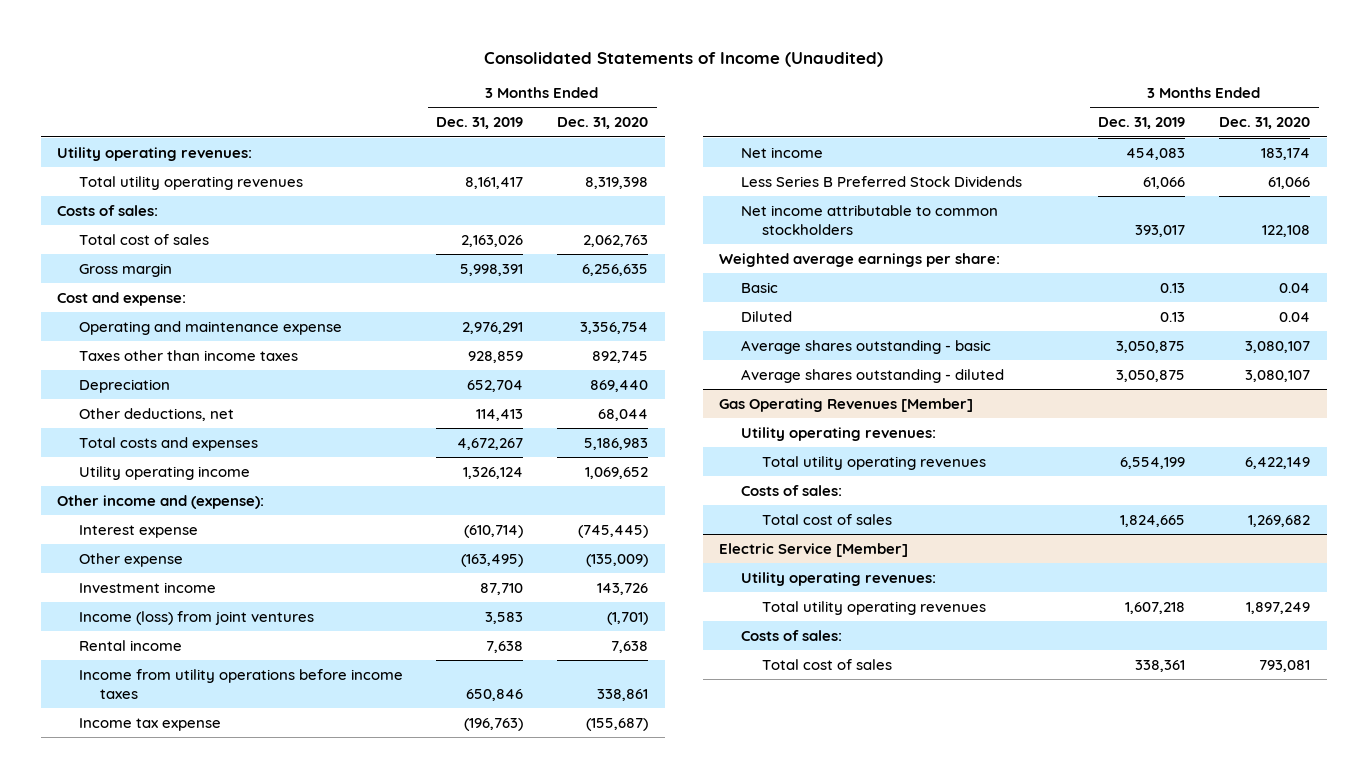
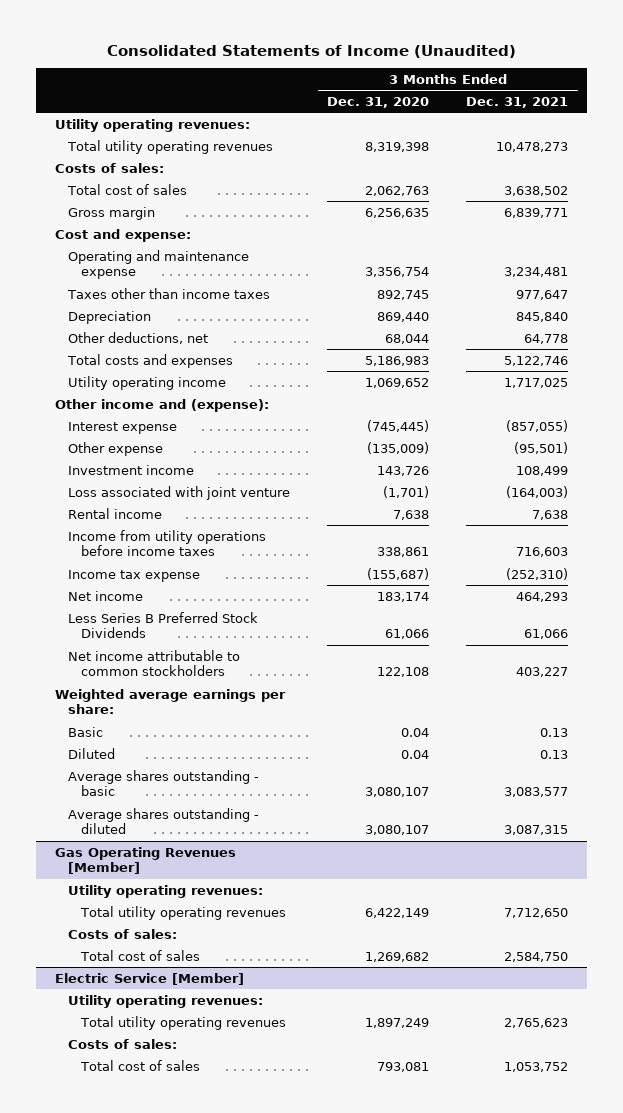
- | 3 Months Ended Dec. 31, 2019 | 3 Months Ended Dec. 31, 2020
+ | 3 Months Ended Dec. 31, 2020 | 3 Months Ended Dec. 31, 2021
- Income (loss) from joint ventures | 3,583 | (1,701)
+ Loss associated with joint venture | (1,701) | (164,003)

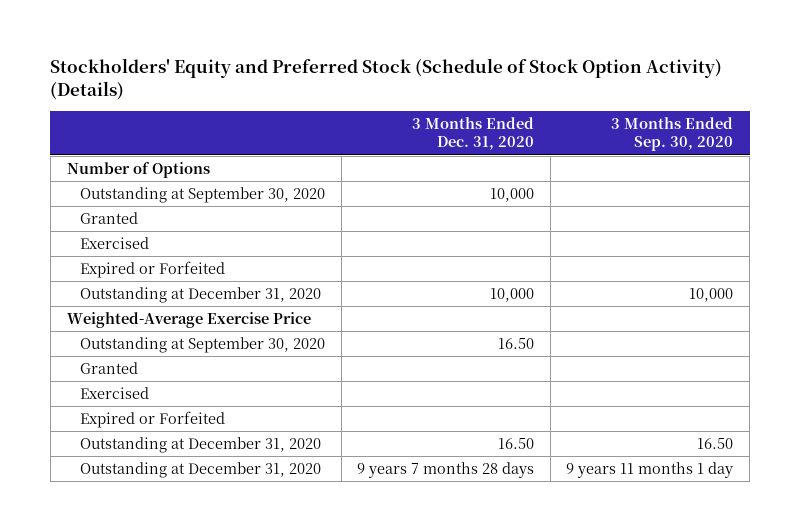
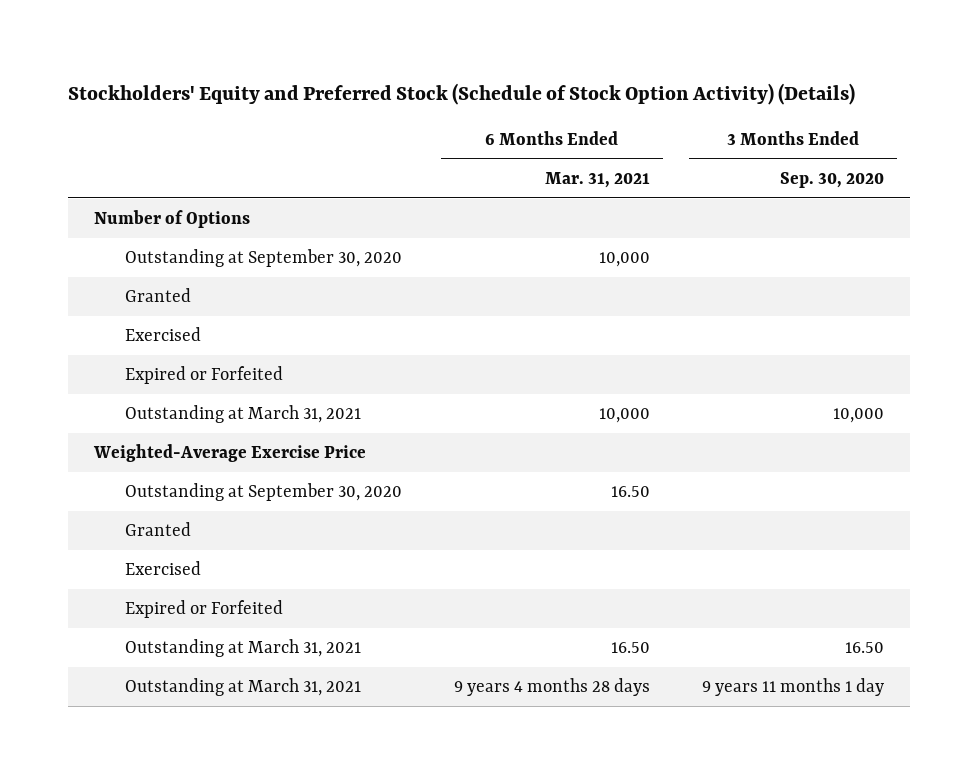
- | 3 Months Ended Dec. 31, 2020 | 3 Months Ended Sep. 30, 2020
+ | 6 Months Ended Mar. 31, 2021 | 3 Months Ended Sep. 30, 2020
- Outstanding at December 31, 2020 | 10,000 | 10,000
+ Outstanding at March 31, 2021 | 10,000 | 10,000
- Outstanding at December 31, 2020 | 16.50 | 16.50
- Outstanding at December 31, 2020 | 9 years 7 months 28 days | 9 years 11 months 1 day
+ Outstanding at March 31, 2021 | 16.50 | 16.50
+ Outstanding at March 31, 2021 | 9 years 4 months 28 days | 9 years 11 months 1 day

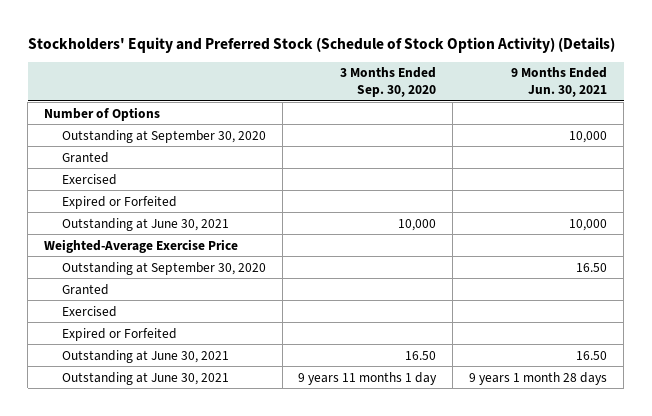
- | 6 Months Ended Mar. 31, 2021 | 3 Months Ended Sep. 30, 2020
+ | 3 Months Ended Sep. 30, 2020 | 9 Months Ended Jun. 30, 2021
- Outstanding at March 31, 2021 | 10,000 | 10,000
+ Outstanding at June 30, 2021 | 10,000 | 10,000
- Outstanding at March 31, 2021 | 16.50 | 16.50
- Outstanding at March 31, 2021 | 9 years 4 months 28 days | 9 years 11 months 1 day
+ Outstanding at June 30, 2021 | 16.50 | 16.50
+ Outstanding at June 30, 2021 | 9 years 11 months 1 day | 9 years 1 month 28 days

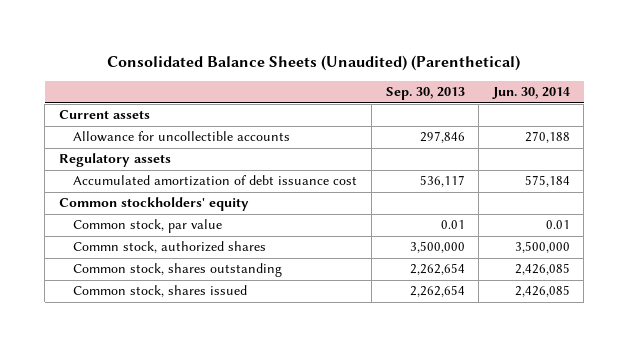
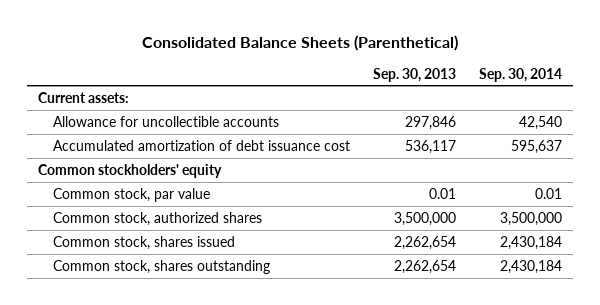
- Consolidated Balance Sheets (Unaudited) (Parenthetical)
+ Consolidated Balance Sheets (Parenthetical)
- | Sep. 30, 2013 | Jun. 30, 2014
+ | Sep. 30, 2013 | Sep. 30, 2014
- Current assets
+ Current assets:
- Regulatory assets
- Commn stock, authorized shares | 3,500,000 | 3,500,000
+ Common stock, authorized shares | 3,500,000 | 3,500,000
moved down: Common stock, shares outstanding | 2,262,654 | 2,430,184

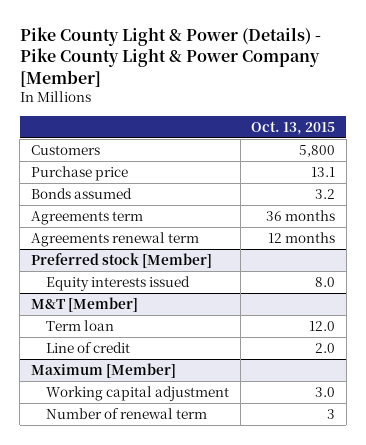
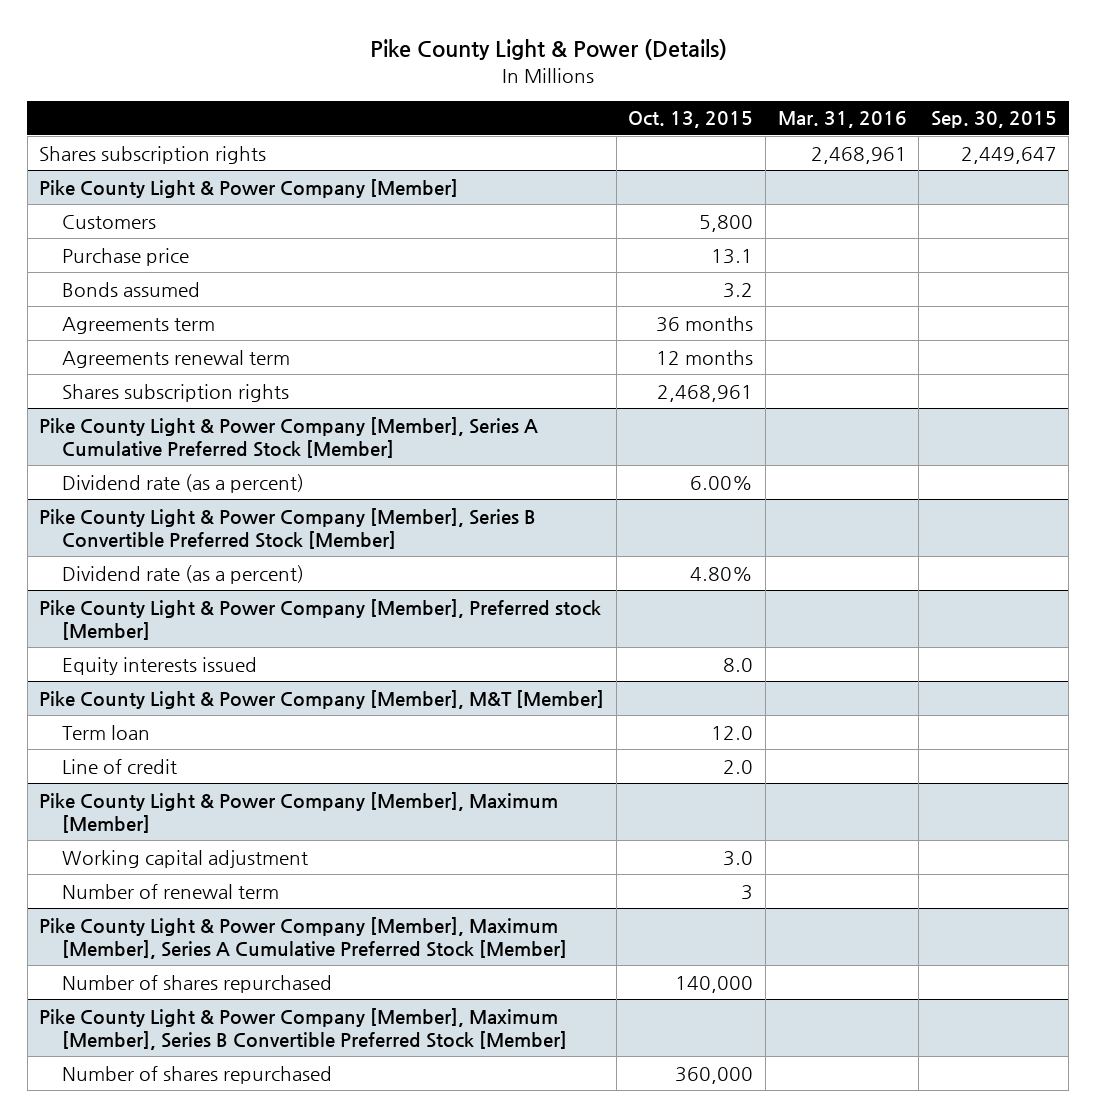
- Pike County Light & Power (Details) - Pike County Light & Power Company [Member]
+ Pike County Light & Power (Details)
- | Oct. 13, 2015
+ | Oct. 13, 2015 | Mar. 31, 2016 | Sep. 30, 2015
+ Shares subscription rights | | 2,468,961 | 2,449,647
+ Pike County Light & Power Company [Member]
- Preferred stock [Member]
+ Shares subscription rights | 2,468,961 | |
+ Pike County Light & Power Company [Member], Series A Cumulative Preferred Stock [Member]
+ Dividend rate (as a percent) | 6.00% | |
+ Pike County Light & Power Company [Member], Series B Convertible Preferred Stock [Member]
+ Dividend rate (as a percent) | 4.80% | |
+ Pike County Light & Power Company [Member], Preferred stock [Member]
- M&T [Member]
+ Pike County Light & Power Company [Member], M&T [Member]
- Maximum [Member]
+ Pike County Light & Power Company [Member], Maximum [Member]
+ Pike County Light & Power Company [Member], Maximum [Member], Series A Cumulative Preferred Stock [Member]
+ Number of shares repurchased | 140,000 | |
+ Pike County Light & Power Company [Member], Maximum [Member], Series B Convertible Preferred Stock [Member]
+ Number of shares repurchased | 360,000 | |

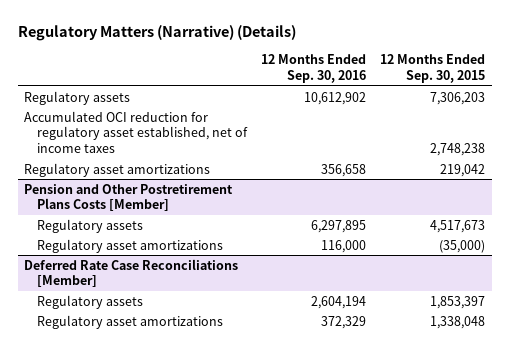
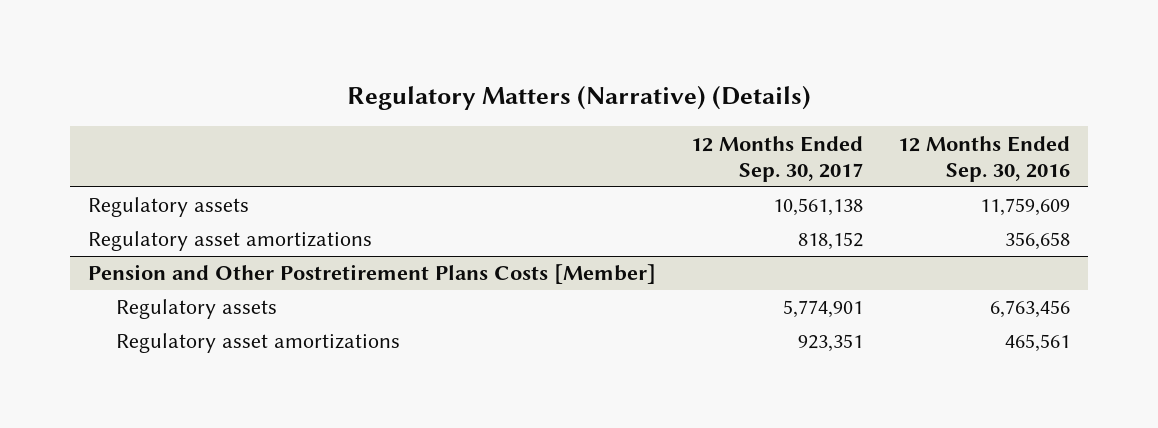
- | 12 Months Ended Sep. 30, 2016 | 12 Months Ended Sep. 30, 2015
+ | 12 Months Ended Sep. 30, 2017 | 12 Months Ended Sep. 30, 2016
- Regulatory assets | 10,612,902 | 7,306,203
- Accumulated OCI reduction for regulatory asset established, net of income taxes | | 2,748,238
+ Regulatory assets | 10,561,138 | 11,759,609
@ Pension and Other Postretirement Plans Costs [Member]
- Regulatory assets | 6,297,895 | 4,517,673
- Regulatory asset amortizations | 116,000 | (35,000)
- Deferred Rate Case Reconciliations [Member]
- Regulatory assets | 2,604,194 | 1,853,397
- Regulatory asset amortizations | 372,329 | 1,338,048
@ Pension and Other Postretirement Plans Costs [Member]
+ Regulatory assets | 5,774,901 | 6,763,456
+ Regulatory asset amortizations | 923,351 | 465,561

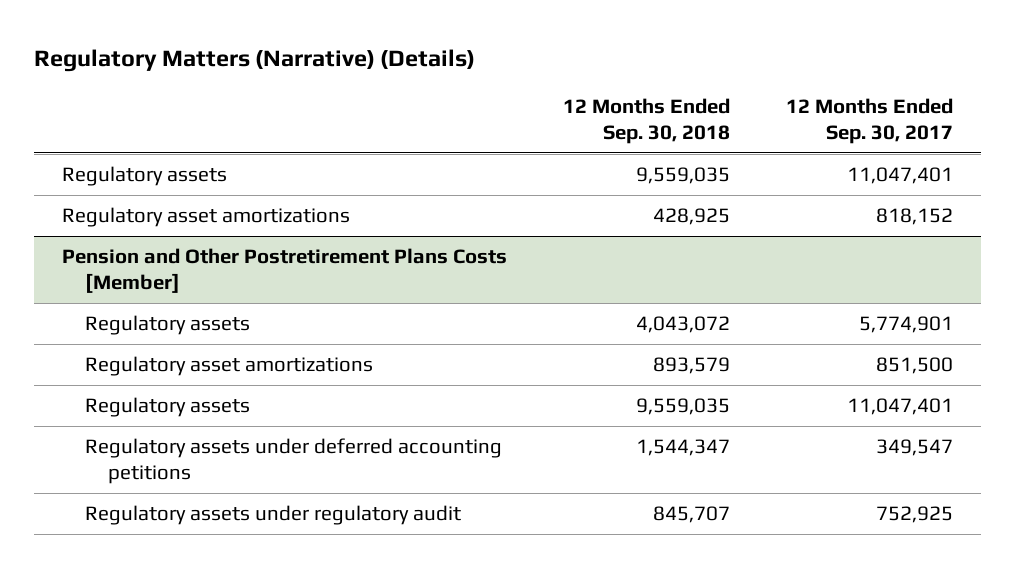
- | 12 Months Ended Sep. 30, 2017 | 12 Months Ended Sep. 30, 2016
+ | 12 Months Ended Sep. 30, 2018 | 12 Months Ended Sep. 30, 2017
- Regulatory assets | 10,561,138 | 11,759,609
+ Regulatory assets | 9,559,035 | 11,047,401
@ Pension and Other Postretirement Plans Costs [Member]
- Regulatory asset amortizations | 923,351 | 465,561
+ Regulatory asset amortizations | 893,579 | 851,500
+ Regulatory assets | 9,559,035 | 11,047,401
+ Regulatory assets under deferred accounting petitions | 1,544,347 | 349,547
+ Regulatory assets under regulatory audit | 845,707 | 752,925

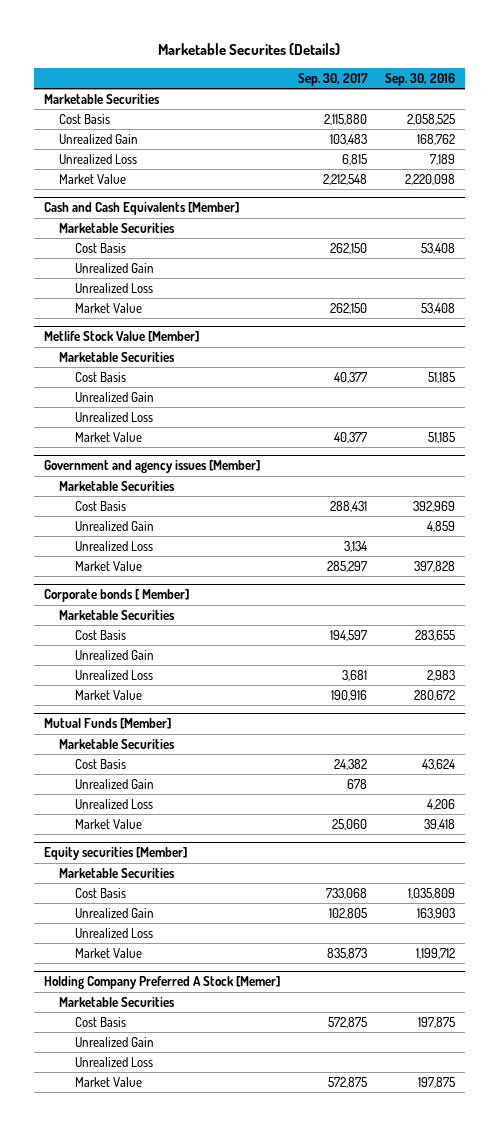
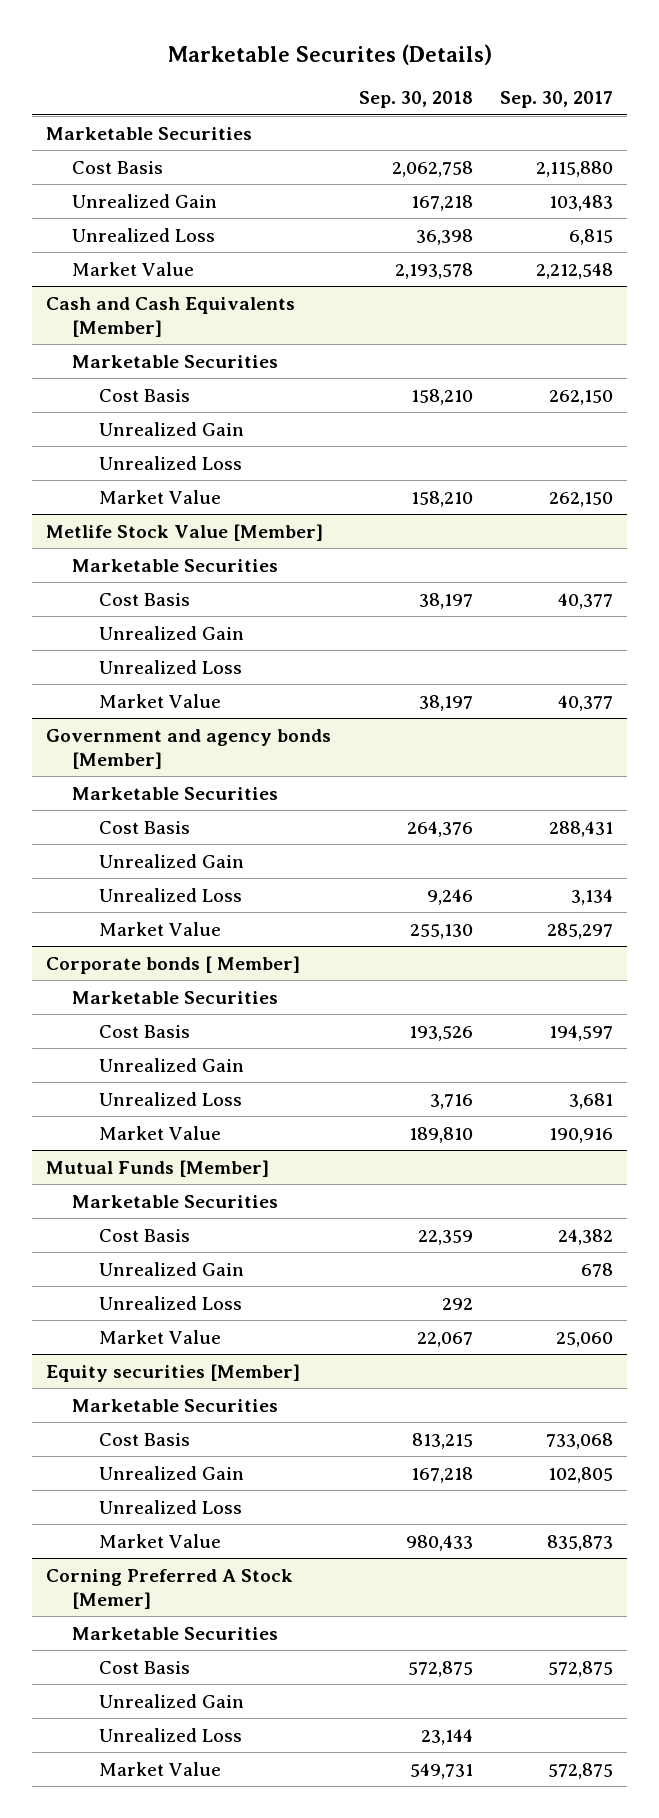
- | Sep. 30, 2017 | Sep. 30, 2016
+ | Sep. 30, 2018 | Sep. 30, 2017
- Government and agency issues [Member]
+ Government and agency bonds [Member]
- Holding Company Preferred A Stock [Memer]
+ Corning Preferred A Stock [Memer]

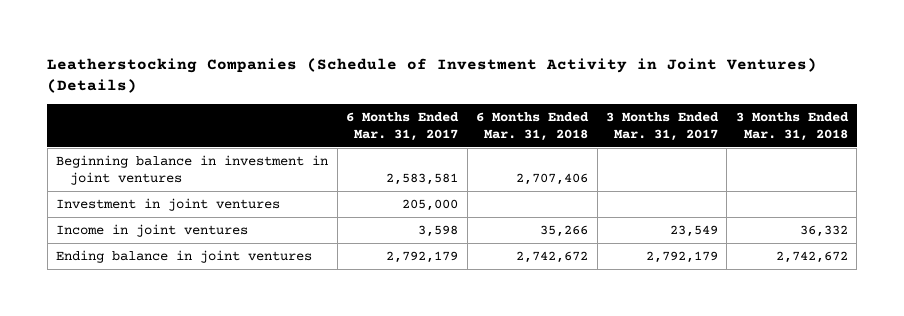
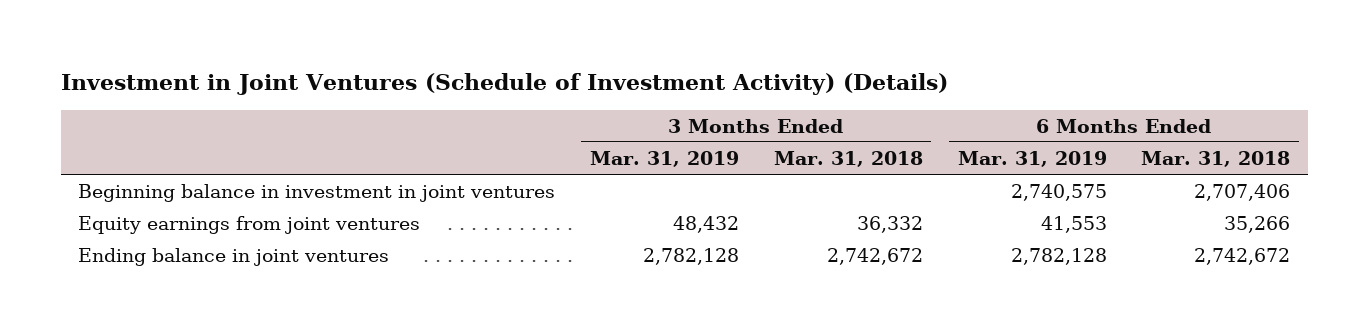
- Leatherstocking Companies (Schedule of Investment Activity in Joint Ventures) (Details)
+ Investment in Joint Ventures (Schedule of Investment Activity) (Details)
- | 6 Months Ended Mar. 31, 2017 | 6 Months Ended Mar. 31, 2018 | 3 Months Ended Mar. 31, 2017 | 3 Months Ended Mar. 31, 2018
+ | 3 Months Ended Mar. 31, 2019 | 3 Months Ended Mar. 31, 2018 | 6 Months Ended Mar. 31, 2019 | 6 Months Ended Mar. 31, 2018
- Investment in joint ventures | 205,000 | | |
- Income in joint ventures | 3,598 | 35,266 | 23,549 | 36,332
+ Equity earnings from joint ventures | 48,432 | 36,332 | 41,553 | 35,266

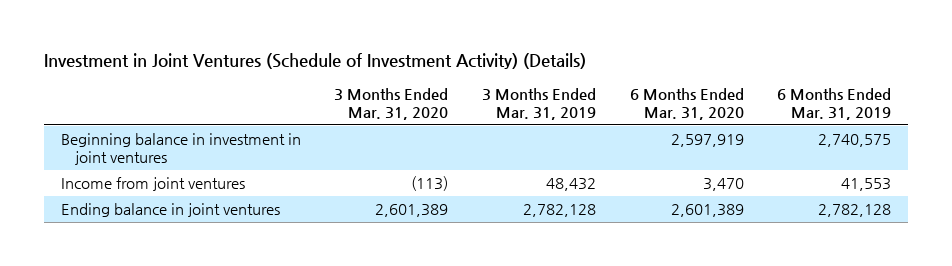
- | 3 Months Ended Mar. 31, 2019 | 3 Months Ended Mar. 31, 2018 | 6 Months Ended Mar. 31, 2019 | 6 Months Ended Mar. 31, 2018
+ | 3 Months Ended Mar. 31, 2020 | 3 Months Ended Mar. 31, 2019 | 6 Months Ended Mar. 31, 2020 | 6 Months Ended Mar. 31, 2019
- Equity earnings from joint ventures | 48,432 | 36,332 | 41,553 | 35,266
+ Income from joint ventures | (113) | 48,432 | 3,470 | 41,553

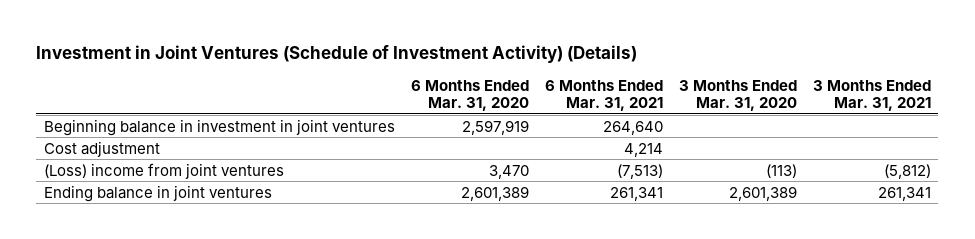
- | 3 Months Ended Mar. 31, 2020 | 3 Months Ended Mar. 31, 2019 | 6 Months Ended Mar. 31, 2020 | 6 Months Ended Mar. 31, 2019
+ | 6 Months Ended Mar. 31, 2020 | 6 Months Ended Mar. 31, 2021 | 3 Months Ended Mar. 31, 2020 | 3 Months Ended Mar. 31, 2021
- Income from joint ventures | (113) | 48,432 | 3,470 | 41,553
+ Cost adjustment | | 4,214 | |
+ (Loss) income from joint ventures | 3,470 | (7,513) | (113) | (5,812)

